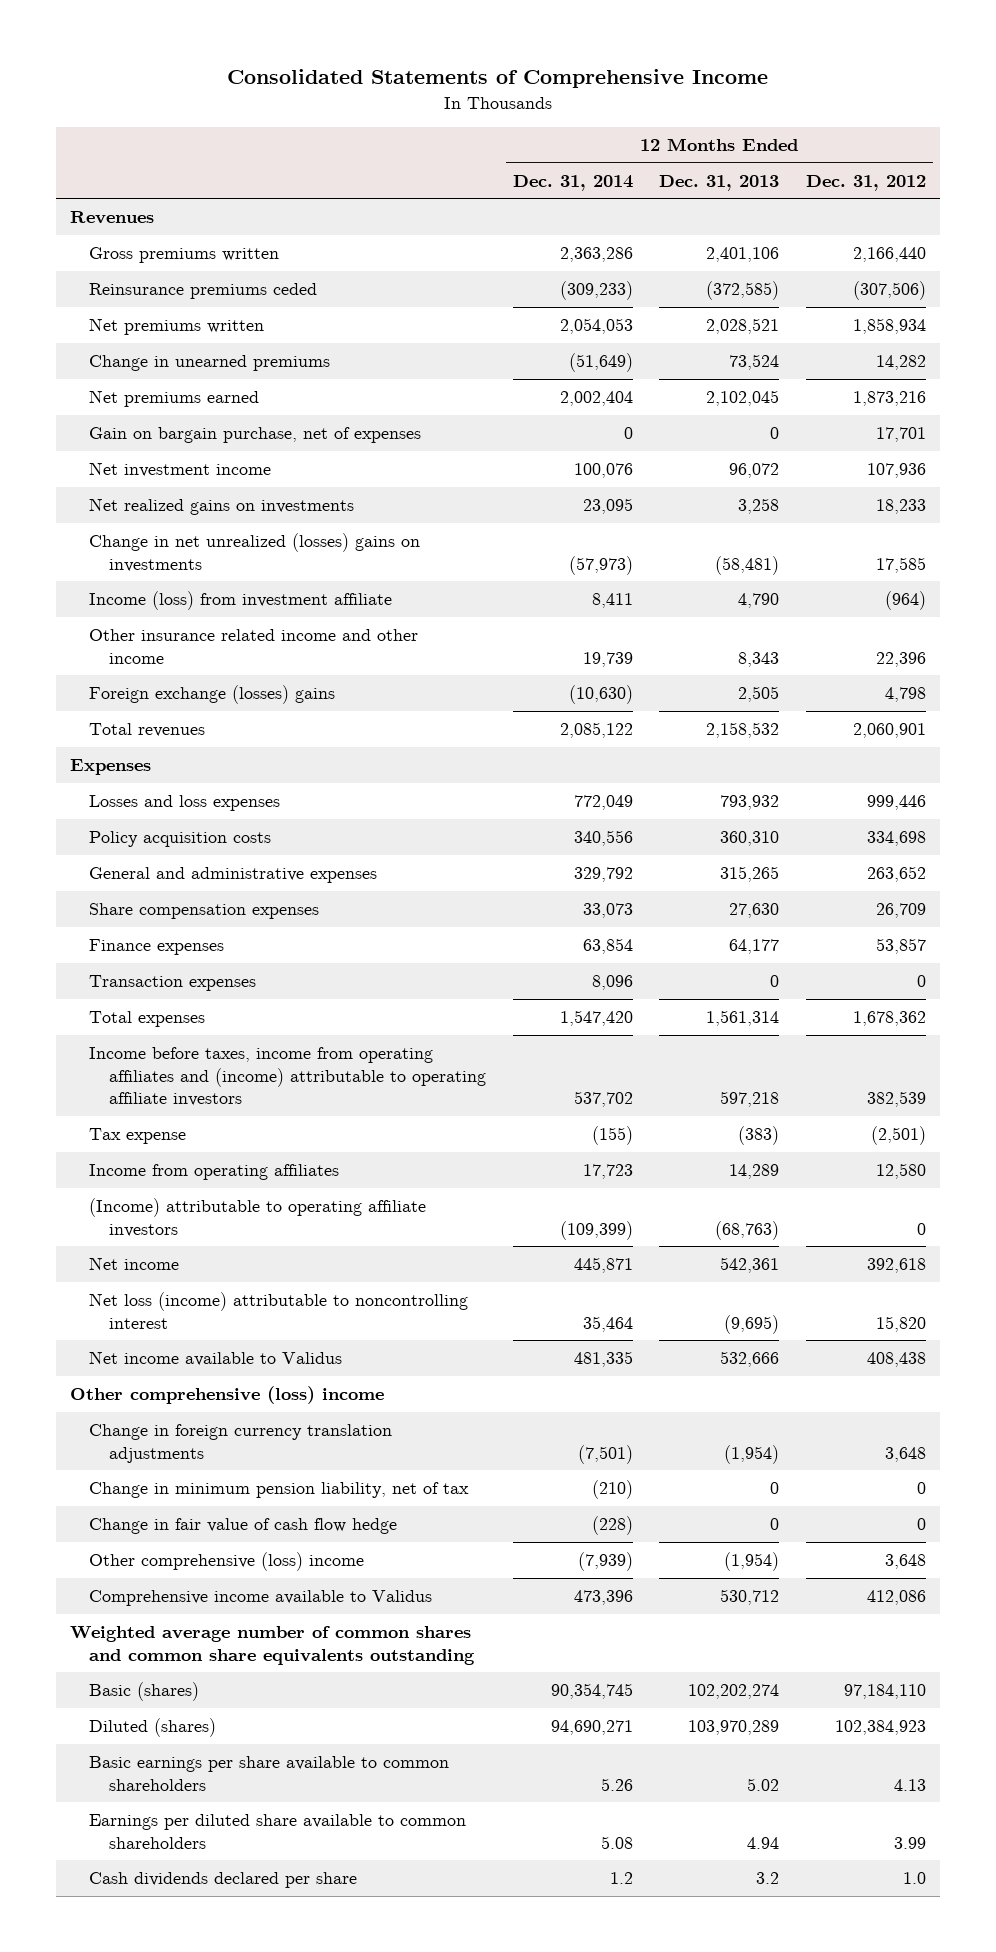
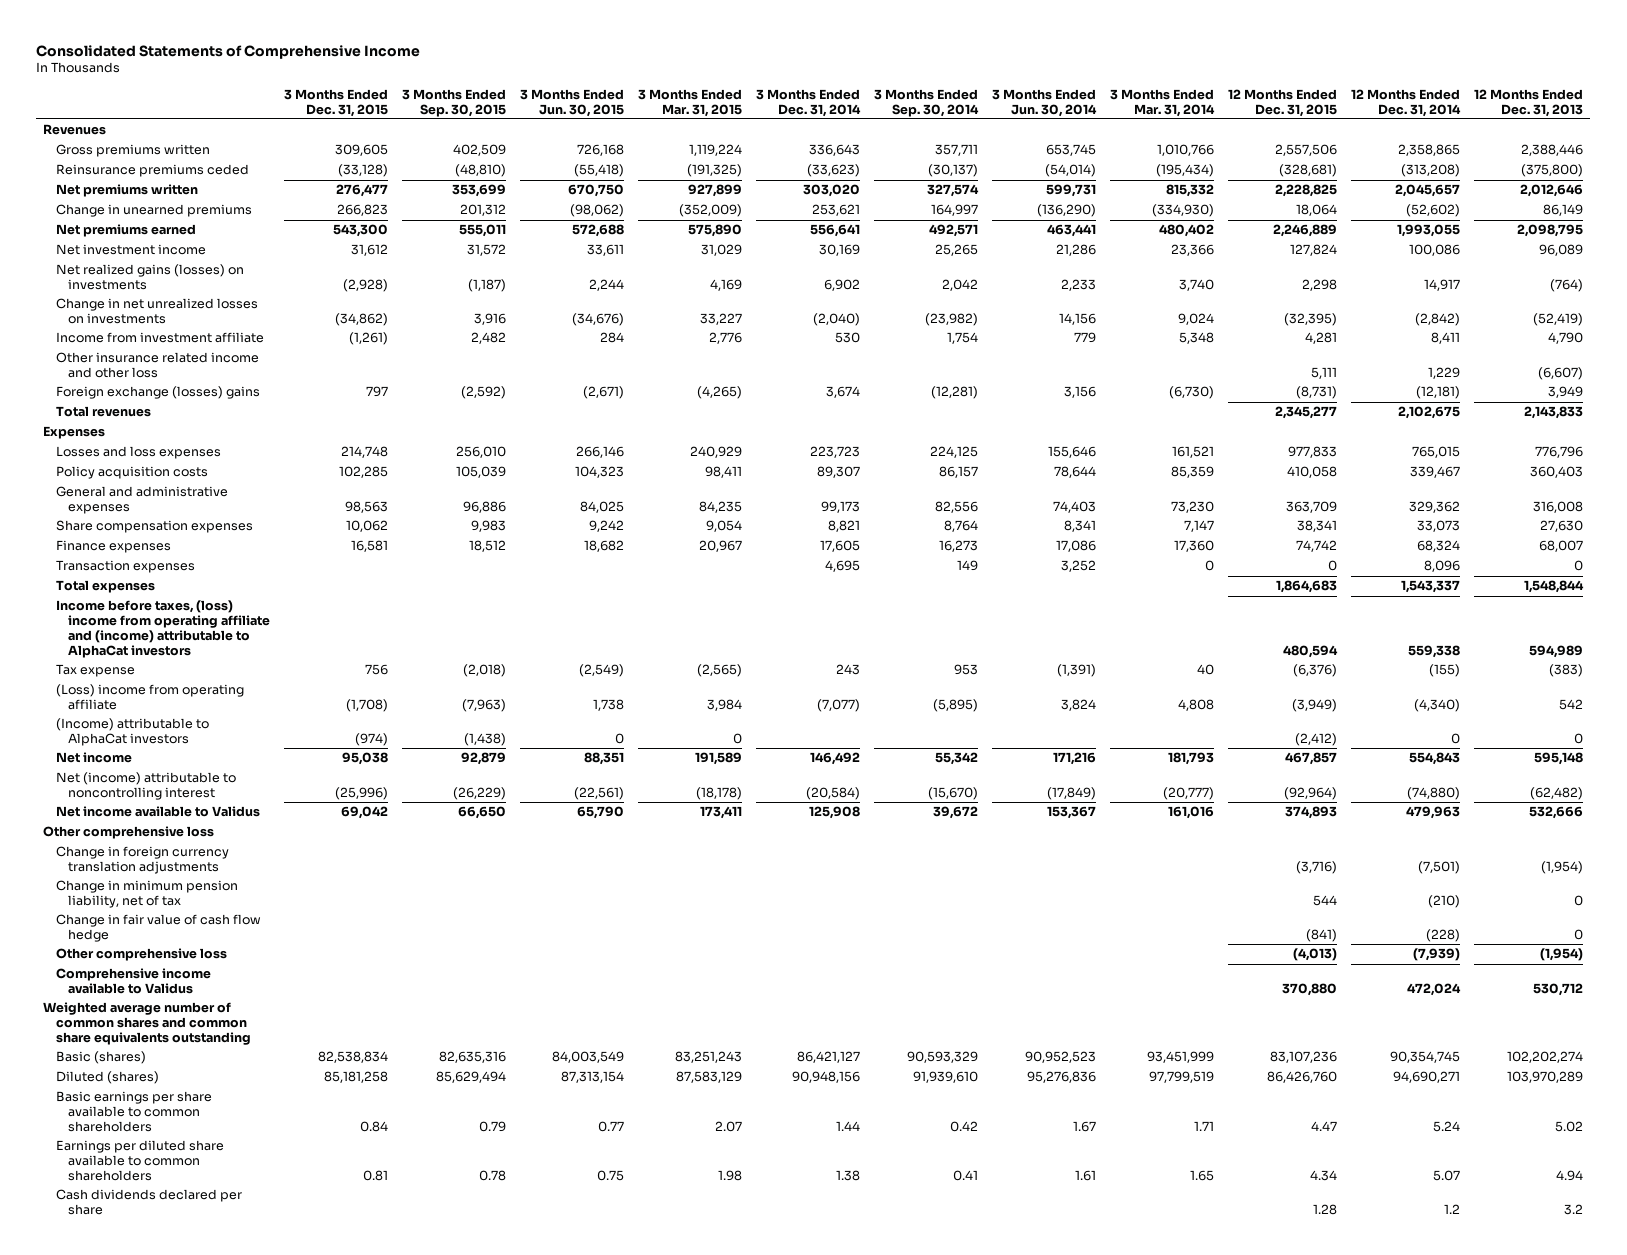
- | 12 Months Ended Dec. 31, 2014 | 12 Months Ended Dec. 31, 2013 | 12 Months Ended Dec. 31, 2012
+ | 3 Months Ended Dec. 31, 2015 | 3 Months Ended Sep. 30, 2015 | 3 Months Ended Jun. 30, 2015 | 3 Months Ended Mar. 31, 2015 | 3 Months Ended Dec. 31, 2014 | 3 Months Ended Sep. 30, 2014 | 3 Months Ended Jun. 30, 2014 | 3 Months Ended Mar. 31, 2014 | 12 Months Ended Dec. 31, 2015 | 12 Months Ended Dec. 31, 2014 | 12 Months Ended Dec. 31, 2013
- Gross premiums written | 2,363,286 | 2,401,106 | 2,166,440
- Reinsurance premiums ceded | (309,233) | (372,585) | (307,506)
- Net premiums written | 2,054,053 | 2,028,521 | 1,858,934
- Change in unearned premiums | (51,649) | 73,524 | 14,282
- Net premiums earned | 2,002,404 | 2,102,045 | 1,873,216
- Gain on bargain purchase, net of expenses | 0 | 0 | 17,701
- Net investment income | 100,076 | 96,072 | 107,936
- Net realized gains on investments | 23,095 | 3,258 | 18,233
- Change in net unrealized (losses) gains on investments | (57,973) | (58,481) | 17,585
- Income (loss) from investment affiliate | 8,411 | 4,790 | (964)
- Other insurance related income and other income | 19,739 | 8,343 | 22,396
- Foreign exchange (losses) gains | (10,630) | 2,505 | 4,798
- Total revenues | 2,085,122 | 2,158,532 | 2,060,901
+ Gross premiums written | 309,605 | 402,509 | 726,168 | 1,119,224 | 336,643 | 357,711 | 653,745 | 1,010,766 | 2,557,506 | 2,358,865 | 2,388,446
+ Reinsurance premiums ceded | (33,128) | (48,810) | (55,418) | (191,325) | (33,623) | (30,137) | (54,014) | (195,434) | (328,681) | (313,208) | (375,800)
+ Net premiums written | 276,477 | 353,699 | 670,750 | 927,899 | 303,020 | 327,574 | 599,731 | 815,332 | 2,228,825 | 2,045,657 | 2,012,646
+ Change in unearned premiums | 266,823 | 201,312 | (98,062) | (352,009) | 253,621 | 164,997 | (136,290) | (334,930) | 18,064 | (52,602) | 86,149
+ Net premiums earned | 543,300 | 555,011 | 572,688 | 575,890 | 556,641 | 492,571 | 463,441 | 480,402 | 2,246,889 | 1,993,055 | 2,098,795
+ Net investment income | 31,612 | 31,572 | 33,611 | 31,029 | 30,169 | 25,265 | 21,286 | 23,366 | 127,824 | 100,086 | 96,089
+ Net realized gains (losses) on investments | (2,928) | (1,187) | 2,244 | 4,169 | 6,902 | 2,042 | 2,233 | 3,740 | 2,298 | 14,917 | (764)
+ Change in net unrealized losses on investments | (34,862) | 3,916 | (34,676) | 33,227 | (2,040) | (23,982) | 14,156 | 9,024 | (32,395) | (2,842) | (52,419)
+ Income from investment affiliate | (1,261) | 2,482 | 284 | 2,776 | 530 | 1,754 | 779 | 5,348 | 4,281 | 8,411 | 4,790
+ Other insurance related income and other loss | | | | | | | | | 5,111 | 1,229 | (6,607)
+ Foreign exchange (losses) gains | 797 | (2,592) | (2,671) | (4,265) | 3,674 | (12,281) | 3,156 | (6,730) | (8,731) | (12,181) | 3,949
+ Total revenues | | | | | | | | | 2,345,277 | 2,102,675 | 2,143,833
- Losses and loss expenses | 772,049 | 793,932 | 999,446
- Policy acquisition costs | 340,556 | 360,310 | 334,698
- General and administrative expenses | 329,792 | 315,265 | 263,652
+ Losses and loss expenses | 214,748 | 256,010 | 266,146 | 240,929 | 223,723 | 224,125 | 155,646 | 161,521 | 977,833 | 765,015 | 776,796
+ Policy acquisition costs | 102,285 | 105,039 | 104,323 | 98,411 | 89,307 | 86,157 | 78,644 | 85,359 | 410,058 | 339,467 | 360,403
+ General and administrative expenses | 98,563 | 96,886 | 84,025 | 84,235 | 99,173 | 82,556 | 74,403 | 73,230 | 363,709 | 329,362 | 316,008
- Finance expenses | 63,854 | 64,177 | 53,857
+ Finance expenses | 16,581 | 18,512 | 18,682 | 20,967 | 17,605 | 16,273 | 17,086 | 17,360 | 74,742 | 68,324 | 68,007
- Total expenses | 1,547,420 | 1,561,314 | 1,678,362
- Income before taxes, income from operating affiliates and (income) attributable to operating affiliate investors | 537,702 | 597,218 | 382,539
+ Total expenses | | | | | | | | | 1,864,683 | 1,543,337 | 1,548,844
+ Income before taxes, (loss) income from operating affiliate and (income) attributable to AlphaCat investors | | | | | | | | | 480,594 | 559,338 | 594,989
- Income from operating affiliates | 17,723 | 14,289 | 12,580
- (Income) attributable to operating affiliate investors | (109,399) | (68,763) | 0
- Net income | 445,871 | 542,361 | 392,618
- Net loss (income) attributable to noncontrolling interest | 35,464 | (9,695) | 15,820
- Net income available to Validus | 481,335 | 532,666 | 408,438
- Other comprehensive (loss) income
+ (Loss) income from operating affiliate | (1,708) | (7,963) | 1,738 | 3,984 | (7,077) | (5,895) | 3,824 | 4,808 | (3,949) | (4,340) | 542
+ (Income) attributable to AlphaCat investors | (974) | (1,438) | 0 | 0 | | | | | (2,412) | 0 | 0
+ Net income | 95,038 | 92,879 | 88,351 | 191,589 | 146,492 | 55,342 | 171,216 | 181,793 | 467,857 | 554,843 | 595,148
+ Net (income) attributable to noncontrolling interest | (25,996) | (26,229) | (22,561) | (18,178) | (20,584) | (15,670) | (17,849) | (20,777) | (92,964) | (74,880) | (62,482)
+ Net income available to Validus | 69,042 | 66,650 | 65,790 | 173,411 | 125,908 | 39,672 | 153,367 | 161,016 | 374,893 | 479,963 | 532,666
+ Other comprehensive loss
- Other comprehensive (loss) income | (7,939) | (1,954) | 3,648
- Comprehensive income available to Validus | 473,396 | 530,712 | 412,086
+ Other comprehensive loss | | | | | | | | | (4,013) | (7,939) | (1,954)
+ Comprehensive income available to Validus | | | | | | | | | 370,880 | 472,024 | 530,712
- Basic earnings per share available to common shareholders | 5.26 | 5.02 | 4.13
- Earnings per diluted share available to common shareholders | 5.08 | 4.94 | 3.99
+ Basic earnings per share available to common shareholders | 0.84 | 0.79 | 0.77 | 2.07 | 1.44 | 0.42 | 1.67 | 1.71 | 4.47 | 5.24 | 5.02
+ Earnings per diluted share available to common shareholders | 0.81 | 0.78 | 0.75 | 1.98 | 1.38 | 0.41 | 1.61 | 1.65 | 4.34 | 5.07 | 4.94

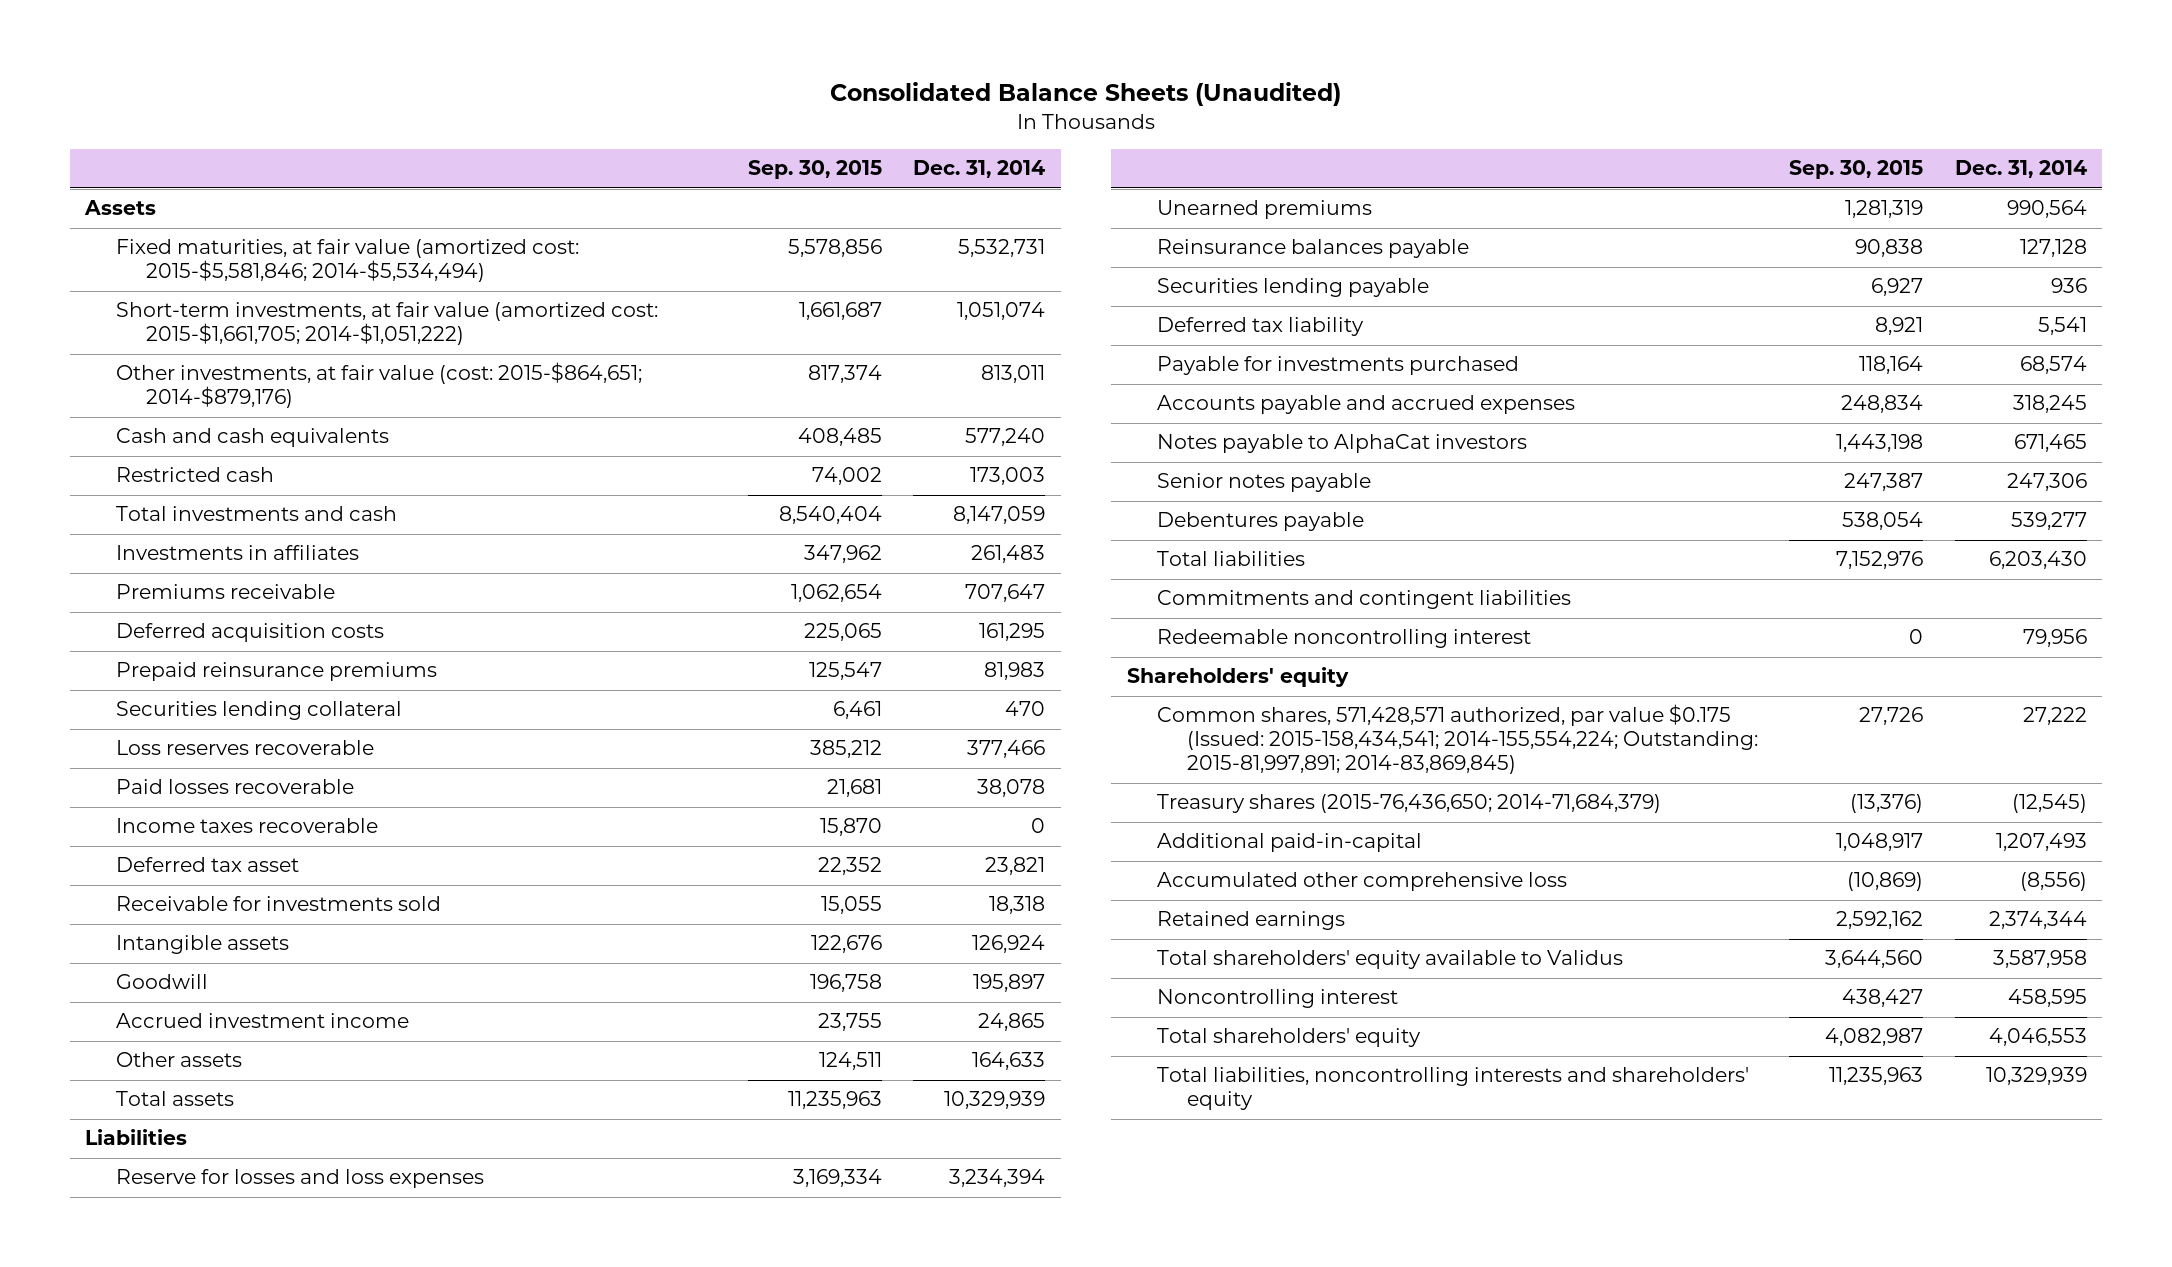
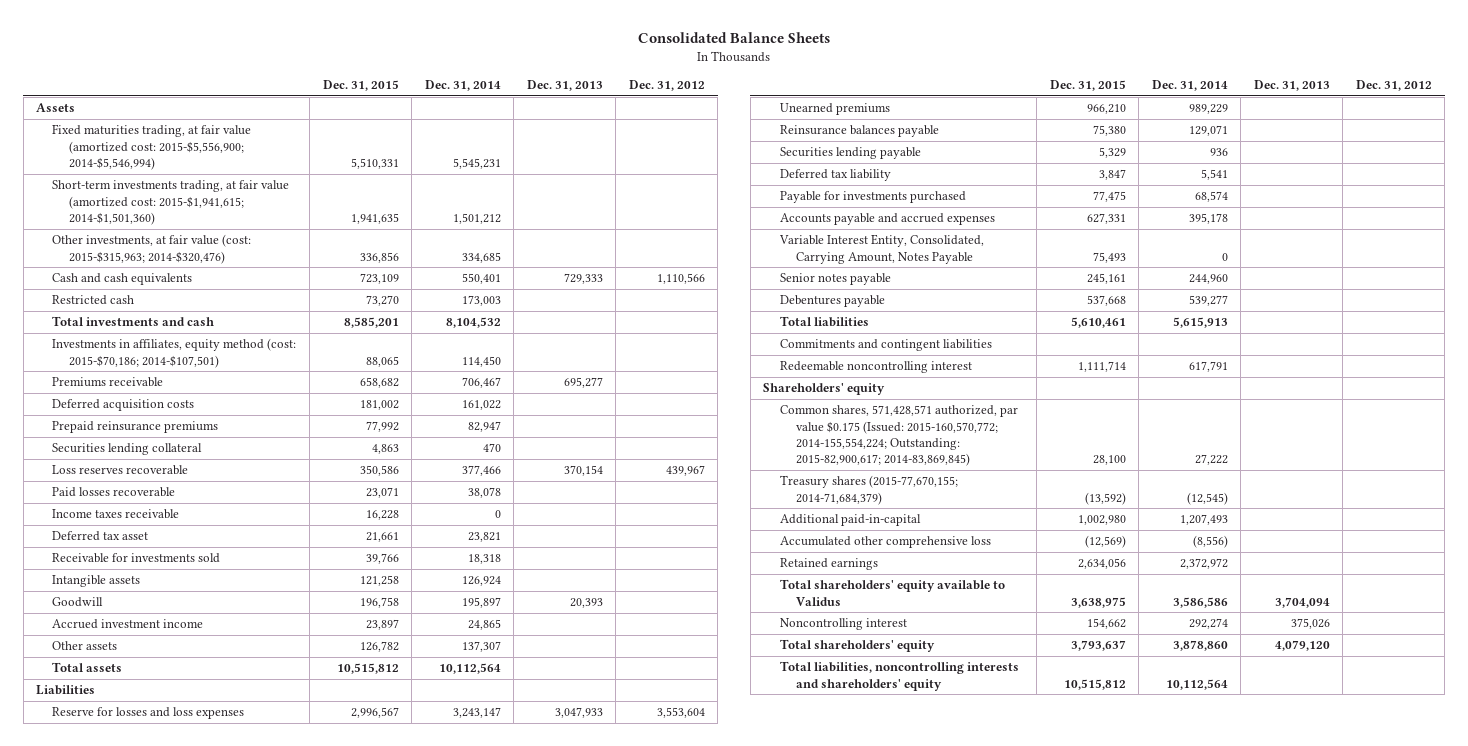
- Consolidated Balance Sheets (Unaudited)
+ Consolidated Balance Sheets
- | Sep. 30, 2015 | Dec. 31, 2014
+ | Dec. 31, 2015 | Dec. 31, 2014 | Dec. 31, 2013 | Dec. 31, 2012
- Fixed maturities, at fair value (amortized cost: 2015-$5,581,846; 2014-$5,534,494) | 5,578,856 | 5,532,731
- Short-term investments, at fair value (amortized cost: 2015-$1,661,705; 2014-$1,051,222) | 1,661,687 | 1,051,074
- Other investments, at fair value (cost: 2015-$864,651; 2014-$879,176) | 817,374 | 813,011
- Cash and cash equivalents | 408,485 | 577,240
+ Fixed maturities trading, at fair value (amortized cost: 2015-$5,556,900; 2014-$5,546,994) | 5,510,331 | 5,545,231 | |
+ Short-term investments trading, at fair value (amortized cost: 2015-$1,941,615; 2014-$1,501,360) | 1,941,635 | 1,501,212 | |
+ Other investments, at fair value (cost: 2015-$315,963; 2014-$320,476) | 336,856 | 334,685 | |
+ Cash and cash equivalents | 723,109 | 550,401 | 729,333 | 1,110,566
- Total investments and cash | 8,540,404 | 8,147,059
- Investments in affiliates | 347,962 | 261,483
- Premiums receivable | 1,062,654 | 707,647
- Deferred acquisition costs | 225,065 | 161,295
- Prepaid reinsurance premiums | 125,547 | 81,983
+ Total investments and cash | 8,585,201 | 8,104,532 | |
+ Investments in affiliates, equity method (cost: 2015-$70,186; 2014-$107,501) | 88,065 | 114,450 | |
+ Premiums receivable | 658,682 | 706,467 | 695,277 |
+ Deferred acquisition costs | 181,002 | 161,022 | |
+ Prepaid reinsurance premiums | 77,992 | 82,947 | |
- Income taxes recoverable | 15,870 | 0
+ Income taxes receivable | 16,228 | 0 | |
- Other assets | 124,511 | 164,633
- Total assets | 11,235,963 | 10,329,939
+ Other assets | 126,782 | 137,307 | |
+ Total assets | 10,515,812 | 10,112,564 | |
- Reserve for losses and loss expenses | 3,169,334 | 3,234,394
- Unearned premiums | 1,281,319 | 990,564
- Reinsurance balances payable | 90,838 | 127,128
+ Reserve for losses and loss expenses | 2,996,567 | 3,243,147 | 3,047,933 | 3,553,604
+ Unearned premiums | 966,210 | 989,229 | |
+ Reinsurance balances payable | 75,380 | 129,071 | |
- Accounts payable and accrued expenses | 248,834 | 318,245
- Notes payable to AlphaCat investors | 1,443,198 | 671,465
- Senior notes payable | 247,387 | 247,306
+ Accounts payable and accrued expenses | 627,331 | 395,178 | |
+ Variable Interest Entity, Consolidated, Carrying Amount, Notes Payable | 75,493 | 0 | |
+ Senior notes payable | 245,161 | 244,960 | |
- Total liabilities | 7,152,976 | 6,203,430
+ Total liabilities | 5,610,461 | 5,615,913 | |
- Redeemable noncontrolling interest | 0 | 79,956
+ Redeemable noncontrolling interest | 1,111,714 | 617,791 | |
- Common shares, 571,428,571 authorized, par value $0.175 (Issued: 2015-158,434,541; 2014-155,554,224; Outstanding: 2015-81,997,891; 2014-83,869,845) | 27,726 | 27,222
- Treasury shares (2015-76,436,650; 2014-71,684,379) | (13,376) | (12,545)
+ Common shares, 571,428,571 authorized, par value $0.175 (Issued: 2015-160,570,772; 2014-155,554,224; Outstanding: 2015-82,900,617; 2014-83,869,845) | 28,100 | 27,222 | |
+ Treasury shares (2015-77,670,155; 2014-71,684,379) | (13,592) | (12,545) | |
- Retained earnings | 2,592,162 | 2,374,344
- Total shareholders' equity available to Validus | 3,644,560 | 3,587,958
- Noncontrolling interest | 438,427 | 458,595
- Total shareholders' equity | 4,082,987 | 4,046,553
- Total liabilities, noncontrolling interests and shareholders' equity | 11,235,963 | 10,329,939
+ Retained earnings | 2,634,056 | 2,372,972 | |
+ Total shareholders' equity available to Validus | 3,638,975 | 3,586,586 | 3,704,094 |
+ Noncontrolling interest | 154,662 | 292,274 | 375,026 |
+ Total shareholders' equity | 3,793,637 | 3,878,860 | 4,079,120 |
+ Total liabilities, noncontrolling interests and shareholders' equity | 10,515,812 | 10,112,564 | |

